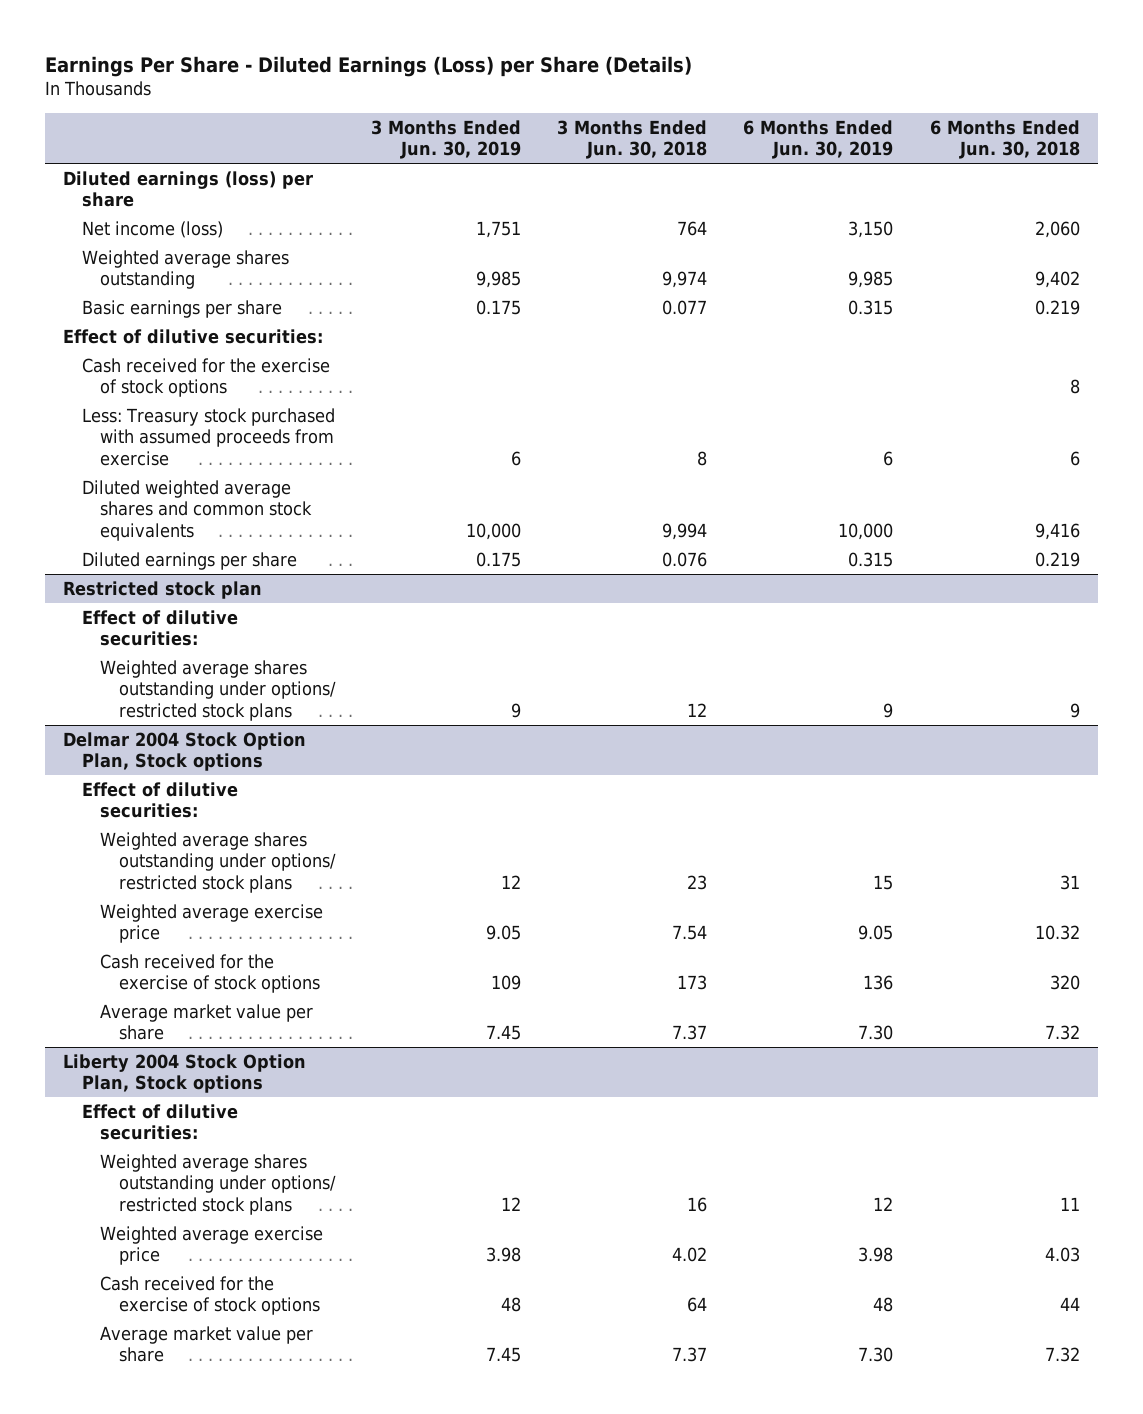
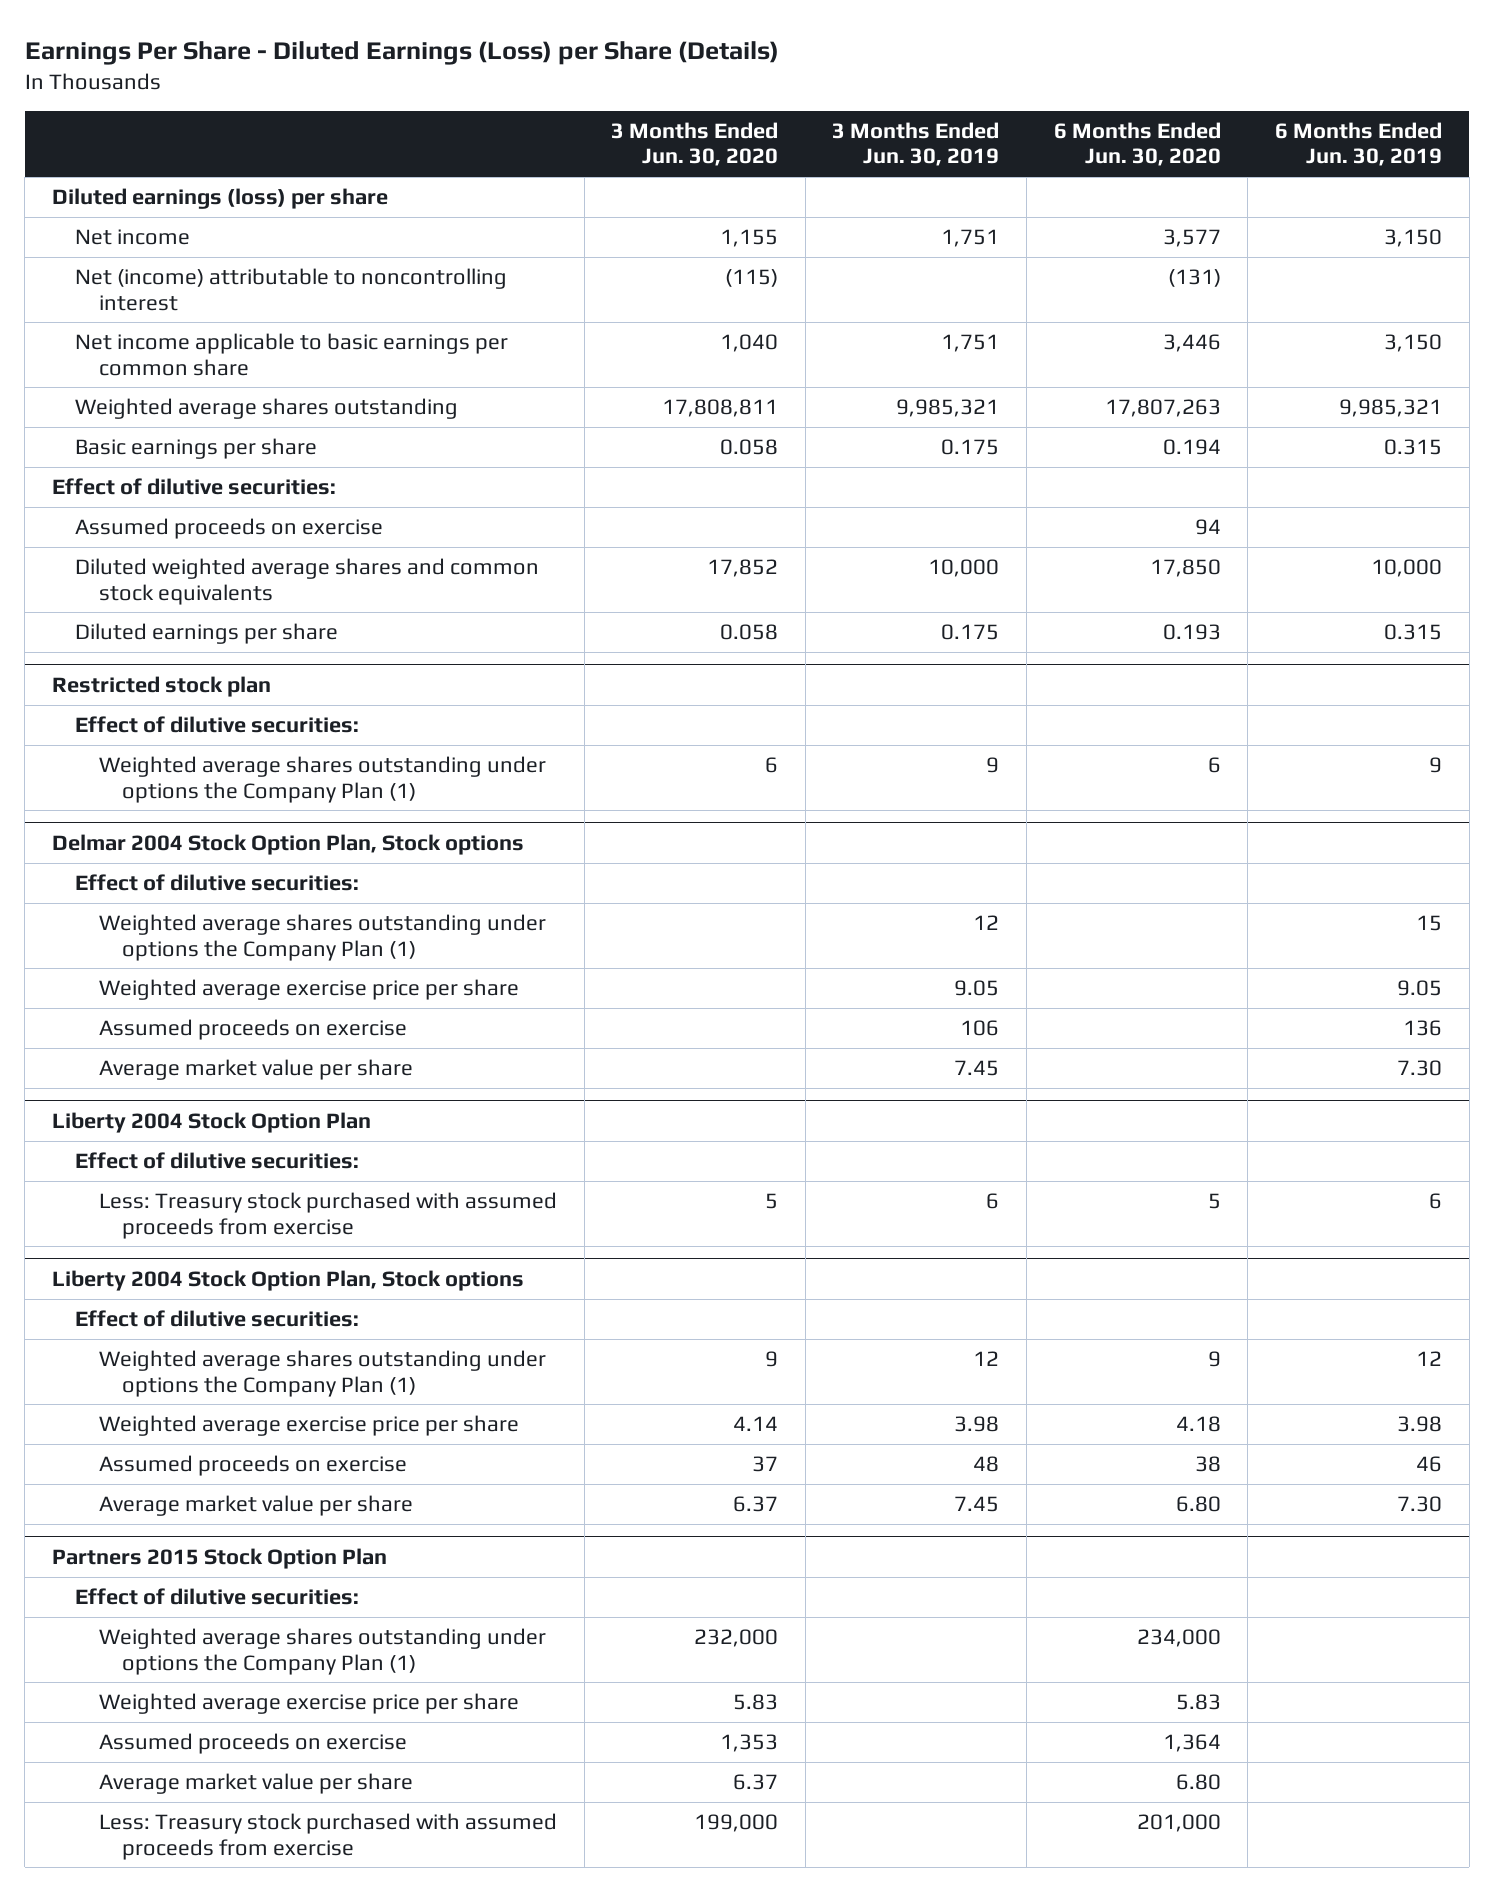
- | 3 Months Ended Jun. 30, 2019 | 3 Months Ended Jun. 30, 2018 | 6 Months Ended Jun. 30, 2019 | 6 Months Ended Jun. 30, 2018
+ | 3 Months Ended Jun. 30, 2020 | 3 Months Ended Jun. 30, 2019 | 6 Months Ended Jun. 30, 2020 | 6 Months Ended Jun. 30, 2019
- Net income (loss) | 1,751 | 764 | 3,150 | 2,060
- Weighted average shares outstanding | 9,985 | 9,974 | 9,985 | 9,402
+ Net income | 1,155 | 1,751 | 3,577 | 3,150
+ Net (income) attributable to noncontrolling interest | (115) | | (131) |
+ Net income applicable to basic earnings per common share | 1,040 | 1,751 | 3,446 | 3,150
+ Weighted average shares outstanding | 17,808,811 | 9,985,321 | 17,807,263 | 9,985,321
- Cash received for the exercise of stock options | | | | 8
- Less: Treasury stock purchased with assumed proceeds from exercise | 6 | 8 | 6 | 6
+ Assumed proceeds on exercise | | | 94 |
@ Restricted stock plan
- Weighted average shares outstanding under options/ restricted stock plans | 9 | 12 | 9 | 9
+ Weighted average shares outstanding under options the Company Plan (1) | 6 | 9 | 6 | 9
@ Delmar 2004 Stock Option Plan, Stock options
- Weighted average shares outstanding under options/ restricted stock plans | 12 | 23 | 15 | 31
- Weighted average exercise price | 9.05 | 7.54 | 9.05 | 10.32
- Cash received for the exercise of stock options | 109 | 173 | 136 | 320
+ Weighted average shares outstanding under options the Company Plan (1) | | 12 | | 15
+ Weighted average exercise price per share | | 9.05 | | 9.05
+ Assumed proceeds on exercise | | 106 | | 136
+ Liberty 2004 Stock Option Plan
+ Effect of dilutive securities:
+ Less: Treasury stock purchased with assumed proceeds from exercise | 5 | 6 | 5 | 6
@ Liberty 2004 Stock Option Plan, Stock options
- Weighted average shares outstanding under options/ restricted stock plans | 12 | 16 | 12 | 11
- Weighted average exercise price | 3.98 | 4.02 | 3.98 | 4.03
- Cash received for the exercise of stock options | 48 | 64 | 48 | 44
+ Weighted average shares outstanding under options the Company Plan (1) | 9 | 12 | 9 | 12
+ Weighted average exercise price per share | 4.14 | 3.98 | 4.18 | 3.98
+ Assumed proceeds on exercise | 37 | 48 | 38 | 46
+ Partners 2015 Stock Option Plan
+ Effect of dilutive securities:
+ Weighted average shares outstanding under options the Company Plan (1) | 232,000 | | 234,000 |
+ Weighted average exercise price per share | 5.83 | | 5.83 |
+ Assumed proceeds on exercise | 1,353 | | 1,364 |
+ Average market value per share | 6.37 | | 6.80 |
+ Less: Treasury stock purchased with assumed proceeds from exercise | 199,000 | | 201,000 |

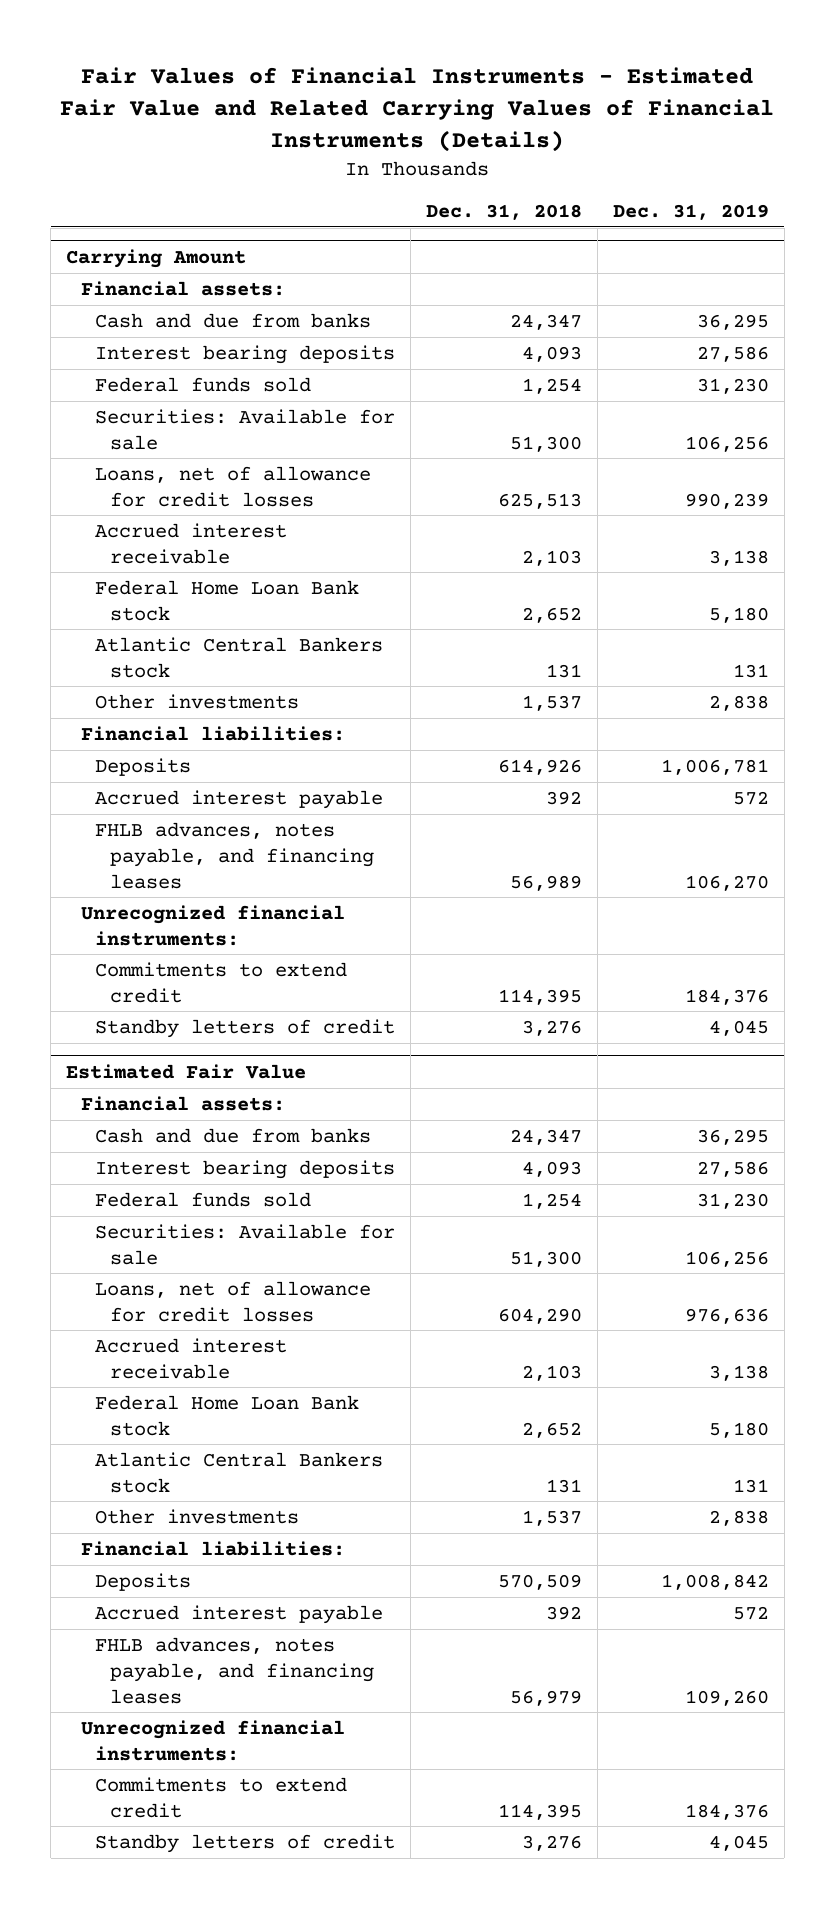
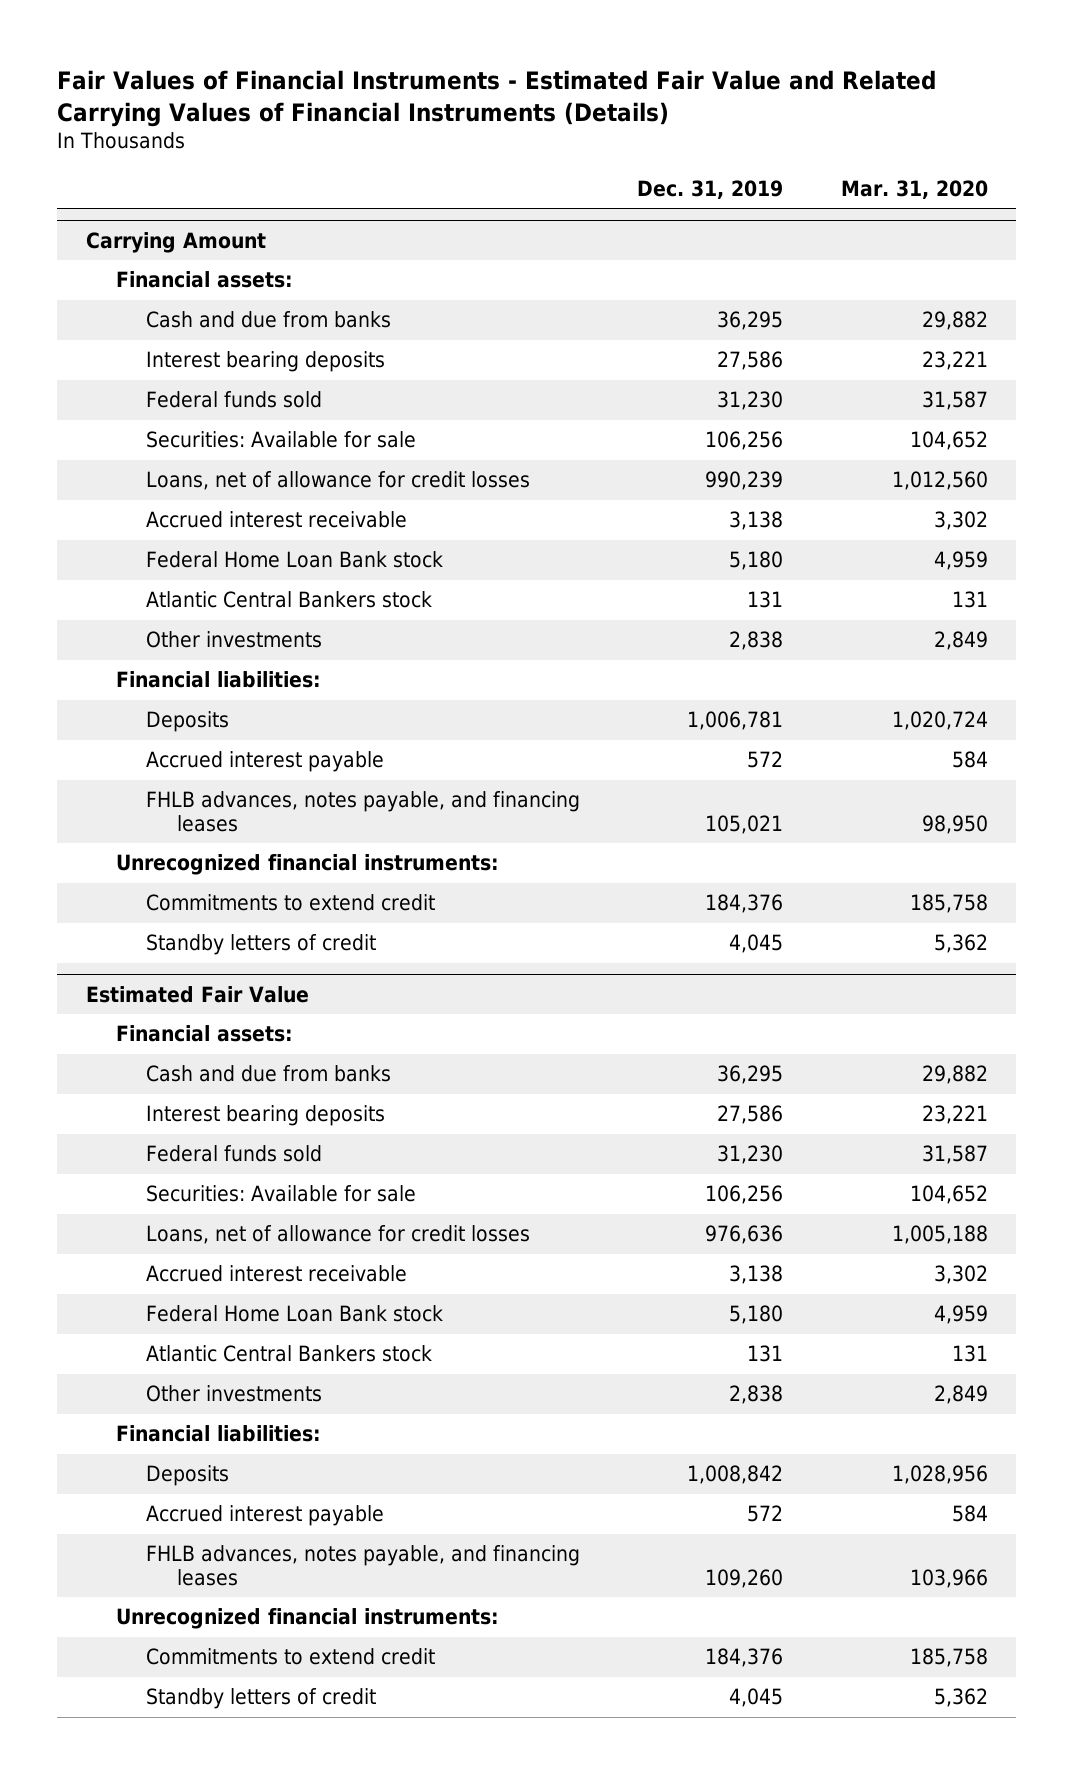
- | Dec. 31, 2018 | Dec. 31, 2019
+ | Dec. 31, 2019 | Mar. 31, 2020
@ Carrying Amount
- FHLB advances, notes payable, and financing leases | 56,989 | 106,270
+ FHLB advances, notes payable, and financing leases | 105,021 | 98,950

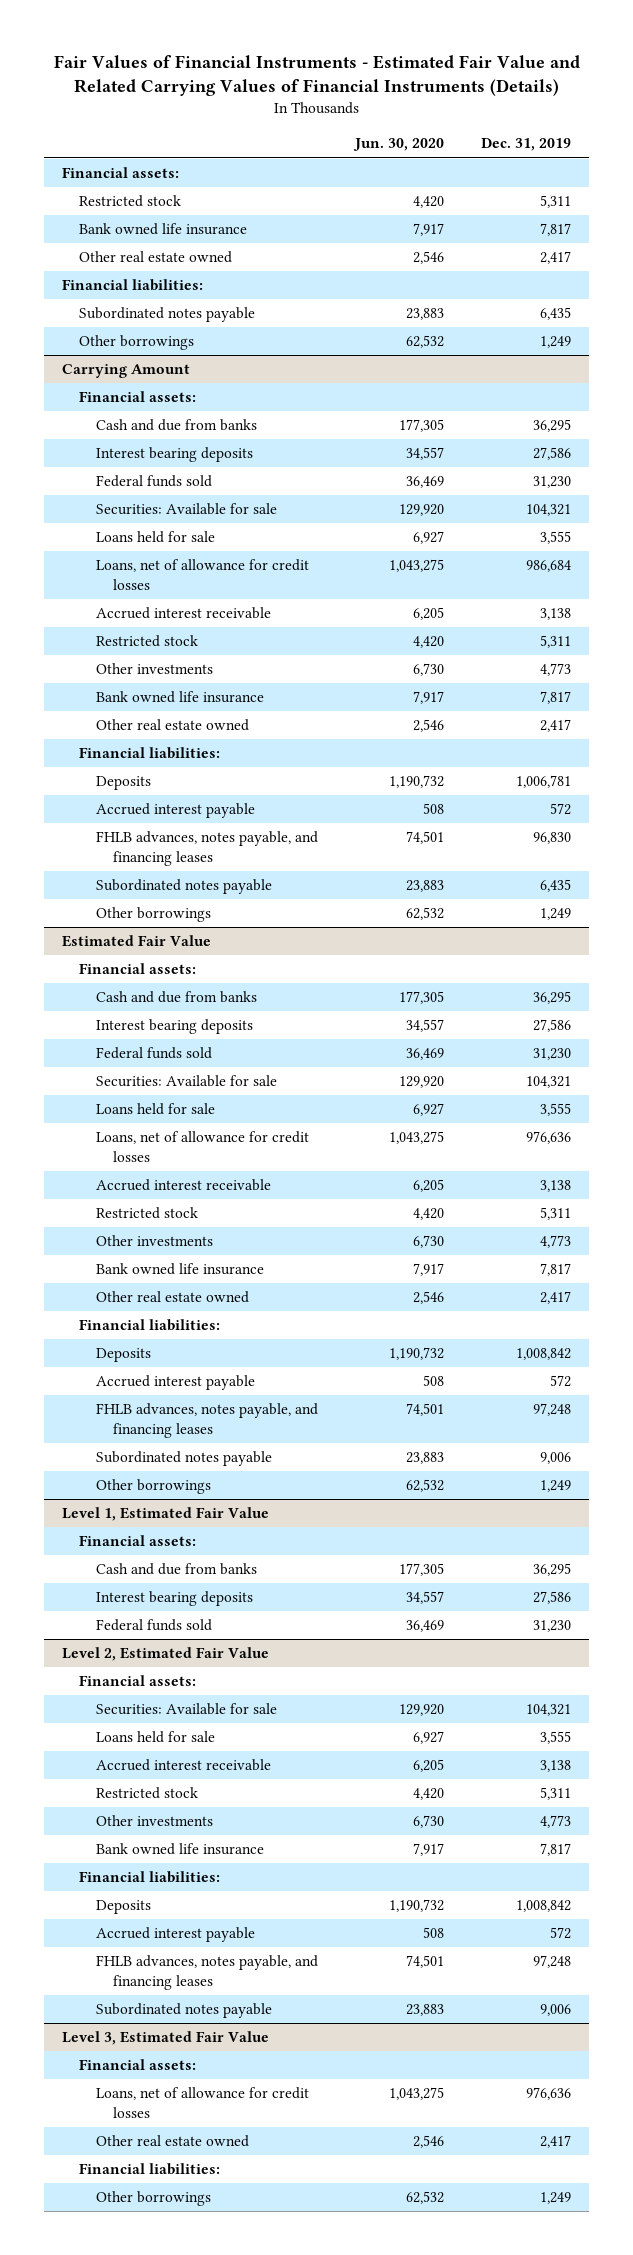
- | Dec. 31, 2019 | Mar. 31, 2020
+ | Jun. 30, 2020 | Dec. 31, 2019
+ Financial assets:
+ Restricted stock | 4,420 | 5,311
+ Bank owned life insurance | 7,917 | 7,817
+ Other real estate owned | 2,546 | 2,417
+ Financial liabilities:
+ Subordinated notes payable | 23,883 | 6,435
+ Other borrowings | 62,532 | 1,249
@ Carrying Amount
- Securities: Available for sale | 106,256 | 104,652
- Loans, net of allowance for credit losses | 990,239 | 1,012,560
+ Securities: Available for sale | 129,920 | 104,321
+ Loans held for sale | 6,927 | 3,555
+ Loans, net of allowance for credit losses | 1,043,275 | 986,684
- Federal Home Loan Bank stock | 5,180 | 4,959
- Atlantic Central Bankers stock | 131 | 131
- Other investments | 2,838 | 2,849
+ Restricted stock | 4,420 | 5,311
+ Other investments | 6,730 | 4,773
+ Bank owned life insurance | 7,917 | 7,817
+ Other real estate owned | 2,546 | 2,417
- FHLB advances, notes payable, and financing leases | 105,021 | 98,950
- Unrecognized financial instruments:
- Commitments to extend credit | 184,376 | 185,758
- Standby letters of credit | 4,045 | 5,362
+ FHLB advances, notes payable, and financing leases | 74,501 | 96,830
+ Subordinated notes payable | 23,883 | 6,435
+ Other borrowings | 62,532 | 1,249
@ Estimated Fair Value
- Securities: Available for sale | 106,256 | 104,652
+ Securities: Available for sale | 129,920 | 104,321
+ Loans held for sale | 6,927 | 3,555
- Federal Home Loan Bank stock | 5,180 | 4,959
- Atlantic Central Bankers stock | 131 | 131
- Other investments | 2,838 | 2,849
+ Restricted stock | 4,420 | 5,311
+ Other investments | 6,730 | 4,773
+ Bank owned life insurance | 7,917 | 7,817
+ Other real estate owned | 2,546 | 2,417
- FHLB advances, notes payable, and financing leases | 109,260 | 103,966
- Unrecognized financial instruments:
- Commitments to extend credit | 184,376 | 185,758
- Standby letters of credit | 4,045 | 5,362
+ FHLB advances, notes payable, and financing leases | 74,501 | 97,248
+ Subordinated notes payable | 23,883 | 9,006
+ Other borrowings | 62,532 | 1,249
+ Level 1, Estimated Fair Value
+ Financial assets:
+ Cash and due from banks | 177,305 | 36,295
+ Interest bearing deposits | 34,557 | 27,586
+ Federal funds sold | 36,469 | 31,230
+ Level 2, Estimated Fair Value
+ Financial assets:
+ Securities: Available for sale | 129,920 | 104,321
+ Loans held for sale | 6,927 | 3,555
+ Accrued interest receivable | 6,205 | 3,138
+ Restricted stock | 4,420 | 5,311
+ Other investments | 6,730 | 4,773
+ Bank owned life insurance | 7,917 | 7,817
+ Financial liabilities:
+ Deposits | 1,190,732 | 1,008,842
+ Accrued interest payable | 508 | 572
+ FHLB advances, notes payable, and financing leases | 74,501 | 97,248
+ Subordinated notes payable | 23,883 | 9,006
+ Level 3, Estimated Fair Value
+ Financial assets:
+ Loans, net of allowance for credit losses | 1,043,275 | 976,636
+ Other real estate owned | 2,546 | 2,417
+ Financial liabilities:
+ Other borrowings | 62,532 | 1,249

